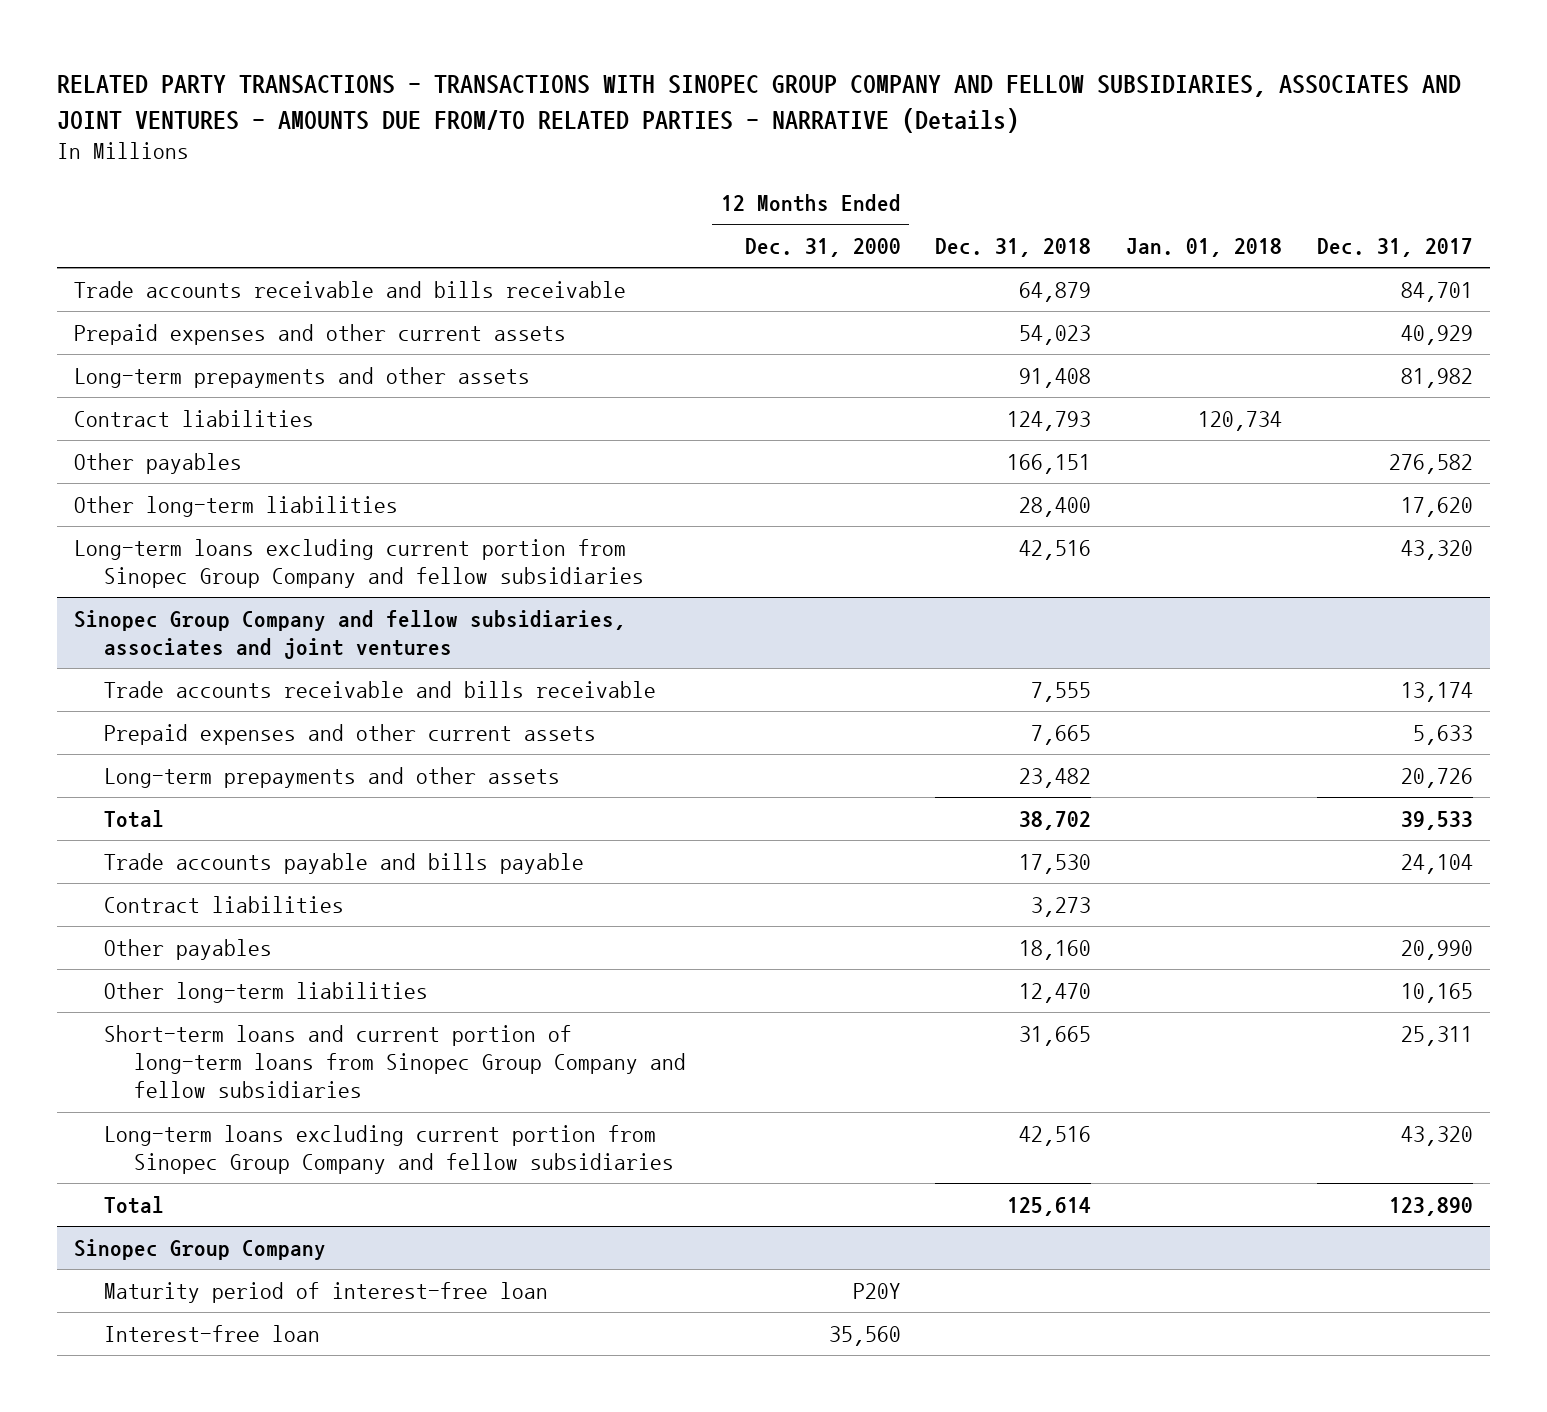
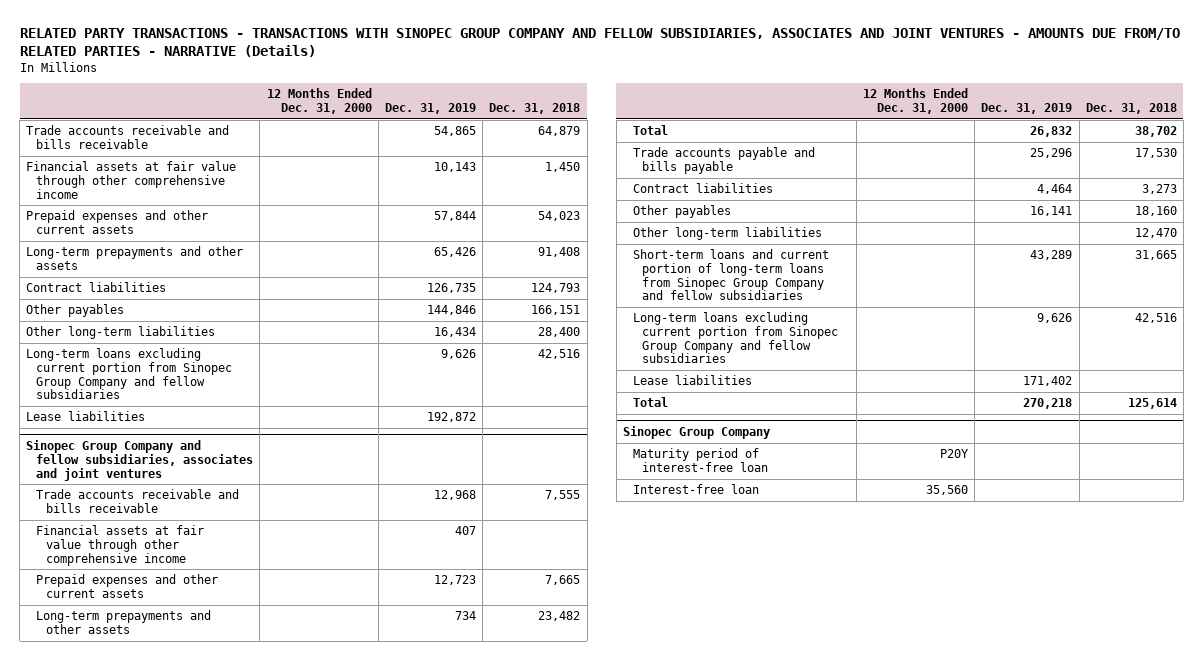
- | 12 Months Ended Dec. 31, 2000 | Dec. 31, 2018 | Jan. 01, 2018 | Dec. 31, 2017
+ | 12 Months Ended Dec. 31, 2000 | Dec. 31, 2019 | Dec. 31, 2018
+ Financial assets at fair value through other comprehensive income | | 10,143 | 1,450
+ Lease liabilities | | 192,872 |
@ Sinopec Group Company and fellow subsidiaries, associates and joint ventures
+ Financial assets at fair value through other comprehensive income | | 407 |
+ Lease liabilities | | 171,402 |

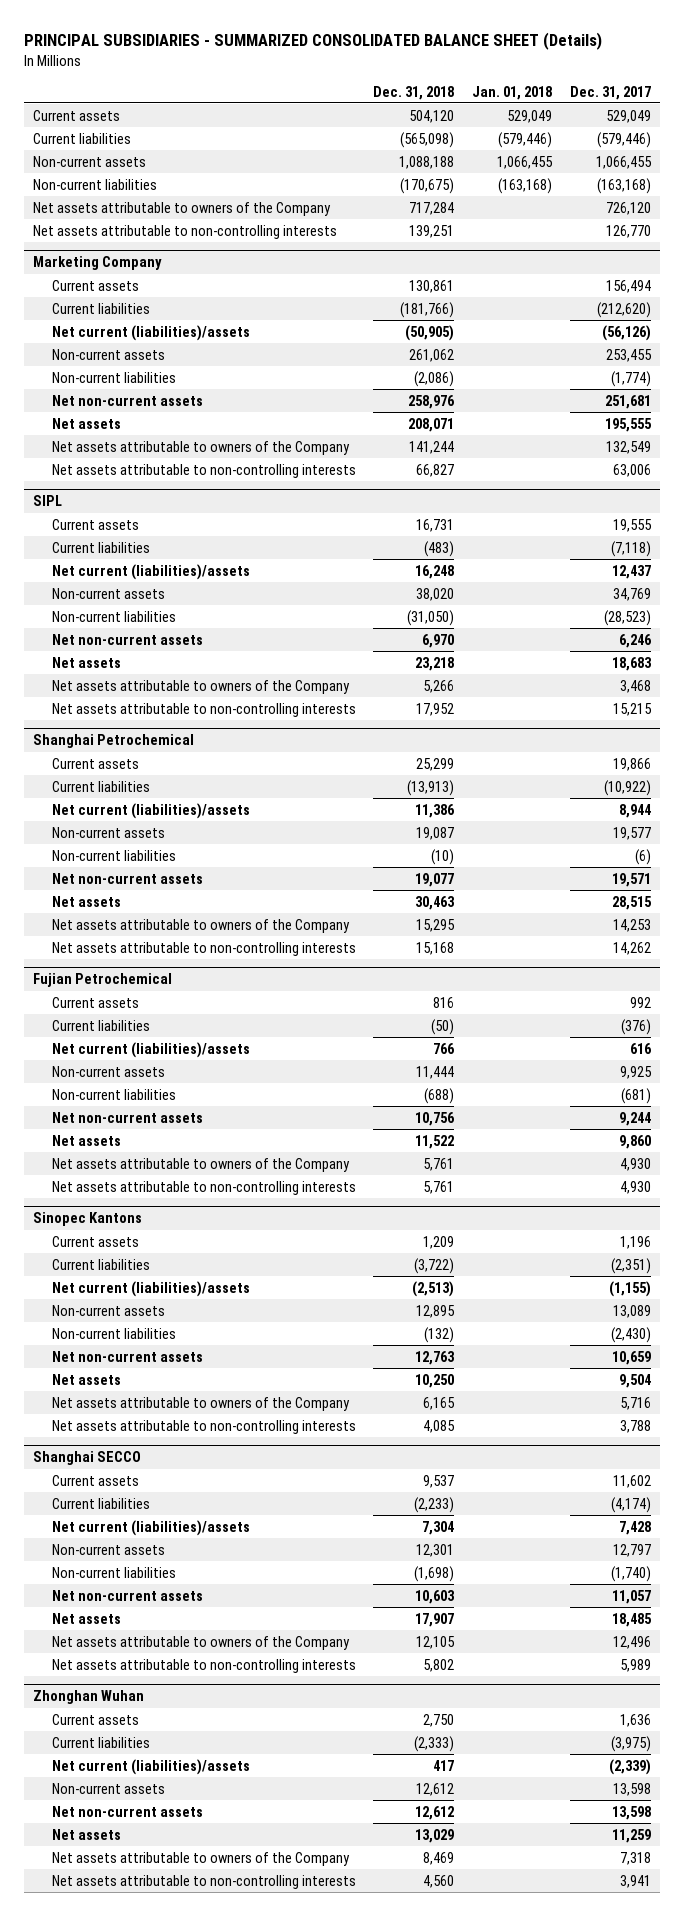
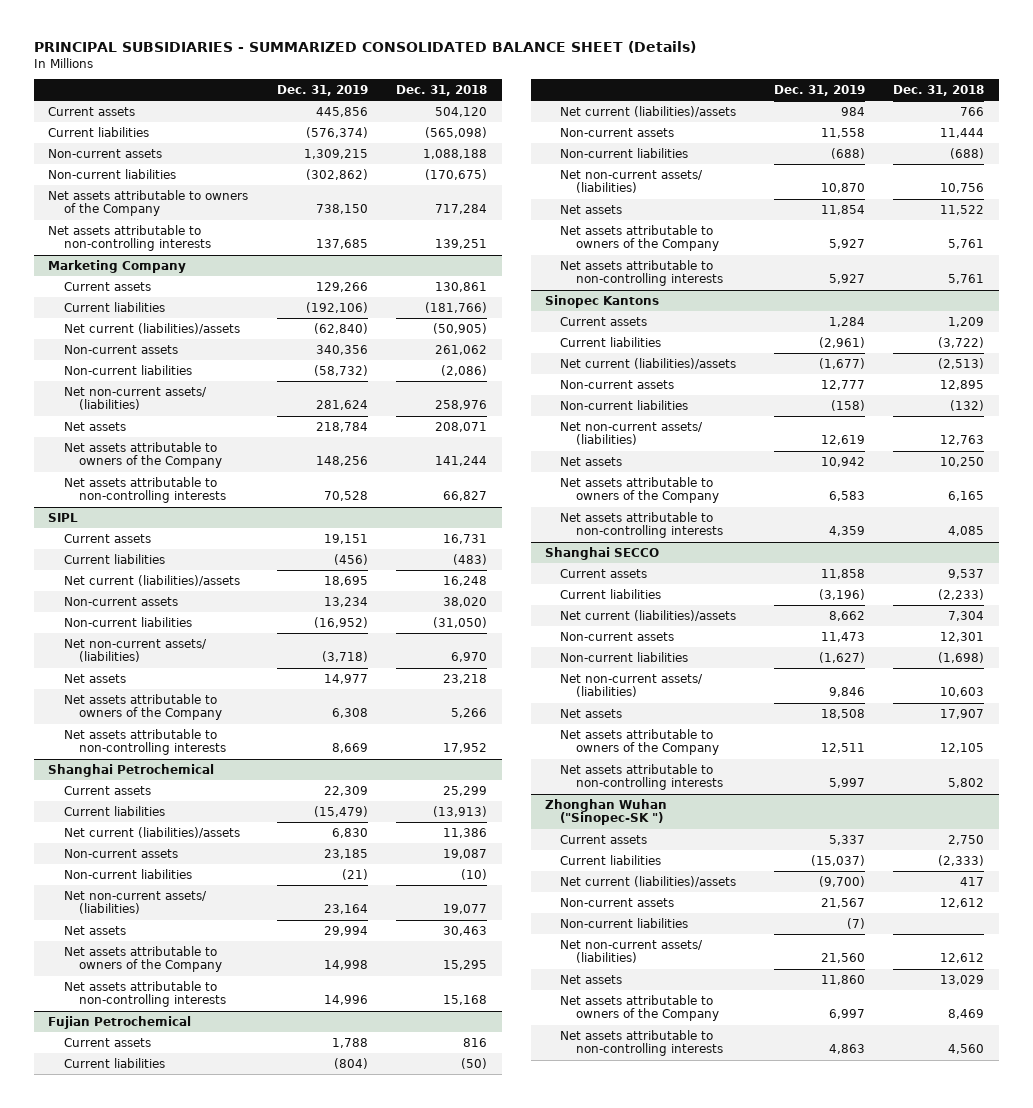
- | Dec. 31, 2018 | Jan. 01, 2018 | Dec. 31, 2017
+ | Dec. 31, 2019 | Dec. 31, 2018
@ Marketing Company
- Net non-current assets | 258,976 | | 251,681
+ Net non-current assets/ (liabilities) | 281,624 | 258,976
@ SIPL
- Net non-current assets | 6,970 | | 6,246
+ Net non-current assets/ (liabilities) | (3,718) | 6,970
@ Shanghai Petrochemical
- Net non-current assets | 19,077 | | 19,571
+ Net non-current assets/ (liabilities) | 23,164 | 19,077
@ Fujian Petrochemical
- Net non-current assets | 10,756 | | 9,244
+ Net non-current assets/ (liabilities) | 10,870 | 10,756
@ Sinopec Kantons
- Net non-current assets | 12,763 | | 10,659
+ Net non-current assets/ (liabilities) | 12,619 | 12,763
@ Shanghai SECCO
- Net non-current assets | 10,603 | | 11,057
+ Net non-current assets/ (liabilities) | 9,846 | 10,603
- Zhonghan Wuhan
+ Zhonghan Wuhan ("Sinopec-SK ")
- Net non-current assets | 12,612 | | 13,598
+ Non-current liabilities | (7) |
+ Net non-current assets/ (liabilities) | 21,560 | 12,612

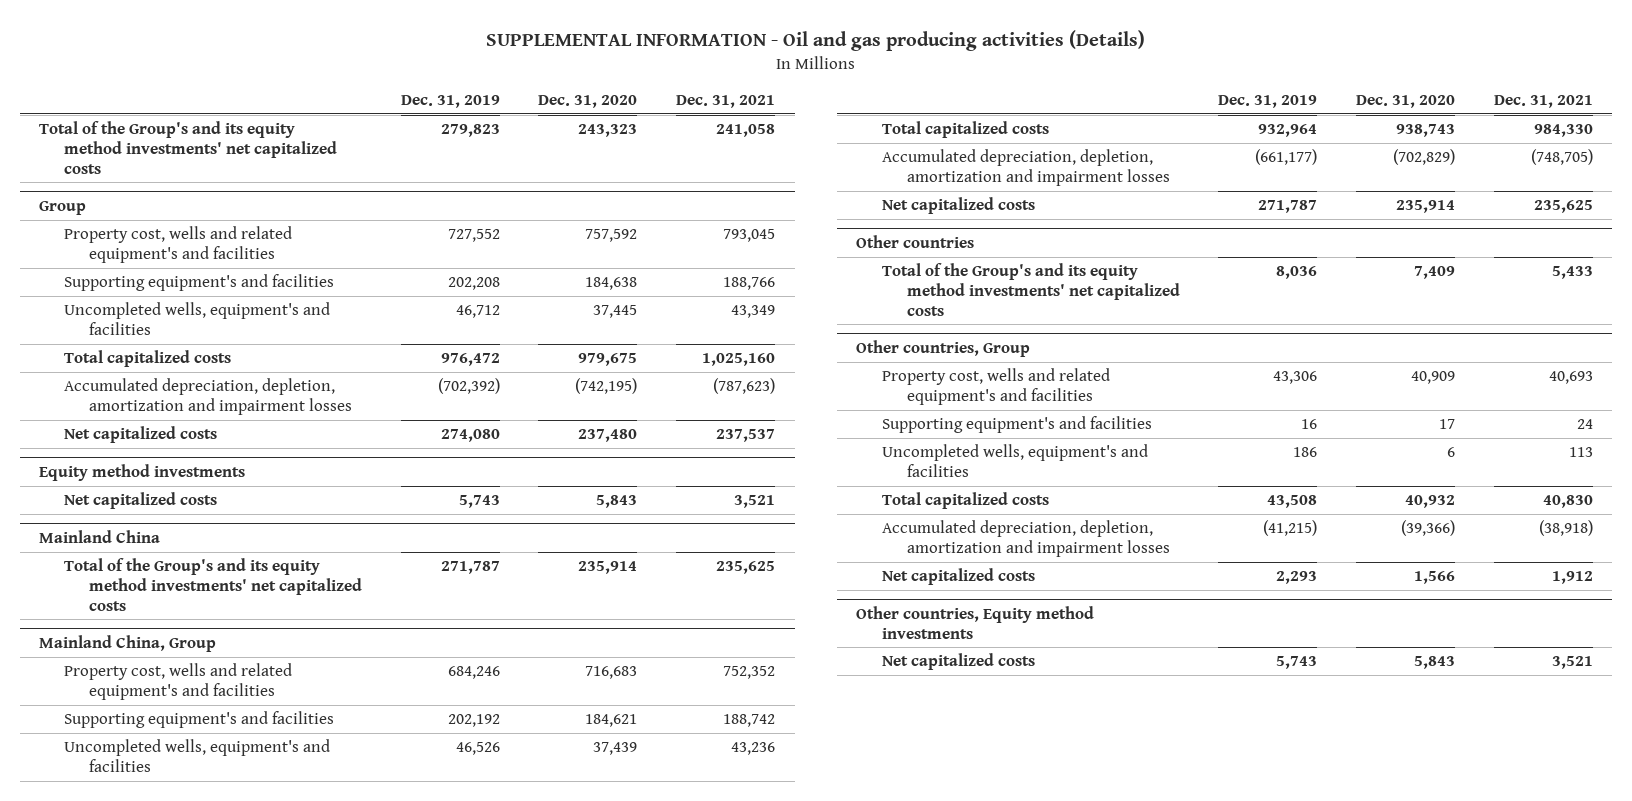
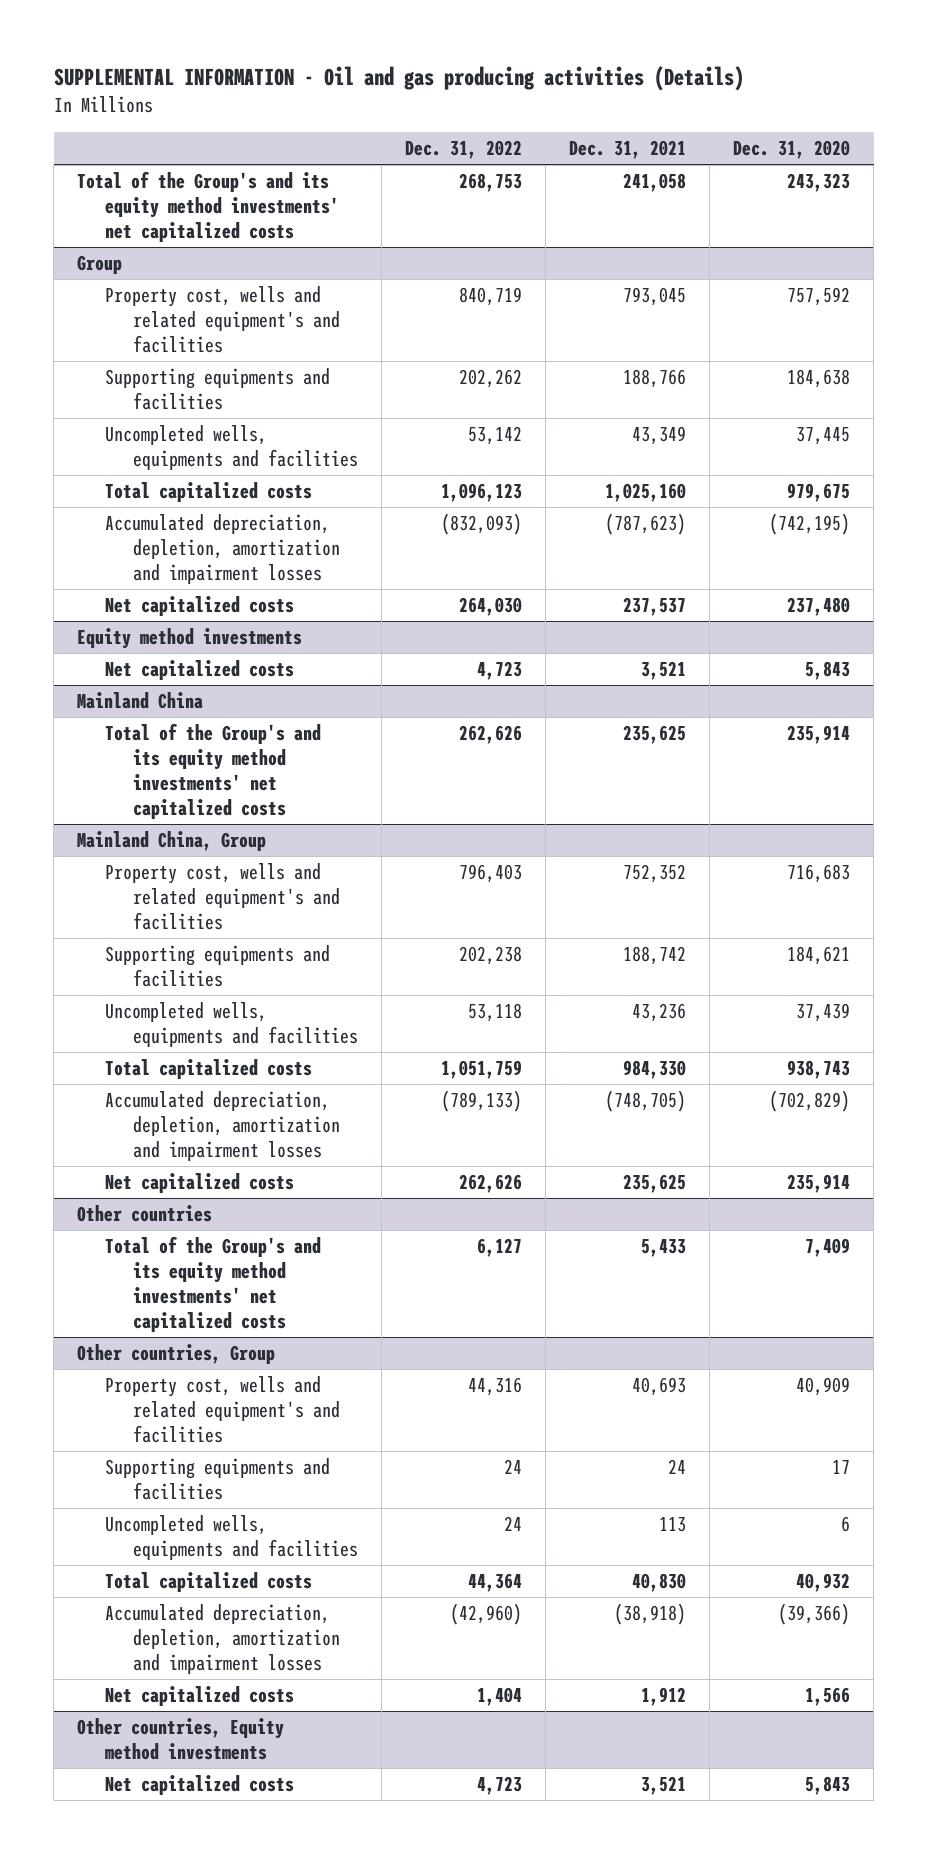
- | Dec. 31, 2019 | Dec. 31, 2020 | Dec. 31, 2021
+ | Dec. 31, 2022 | Dec. 31, 2021 | Dec. 31, 2020
@ Group
- Supporting equipment's and facilities | 202,208 | 184,638 | 188,766
- Uncompleted wells, equipment's and facilities | 46,712 | 37,445 | 43,349
+ Supporting equipments and facilities | 202,262 | 188,766 | 184,638
+ Uncompleted wells, equipments and facilities | 53,142 | 43,349 | 37,445
@ Mainland China, Group
- Supporting equipment's and facilities | 202,192 | 184,621 | 188,742
- Uncompleted wells, equipment's and facilities | 46,526 | 37,439 | 43,236
+ Supporting equipments and facilities | 202,238 | 188,742 | 184,621
+ Uncompleted wells, equipments and facilities | 53,118 | 43,236 | 37,439
@ Other countries, Group
- Supporting equipment's and facilities | 16 | 17 | 24
- Uncompleted wells, equipment's and facilities | 186 | 6 | 113
+ Supporting equipments and facilities | 24 | 24 | 17
+ Uncompleted wells, equipments and facilities | 24 | 113 | 6

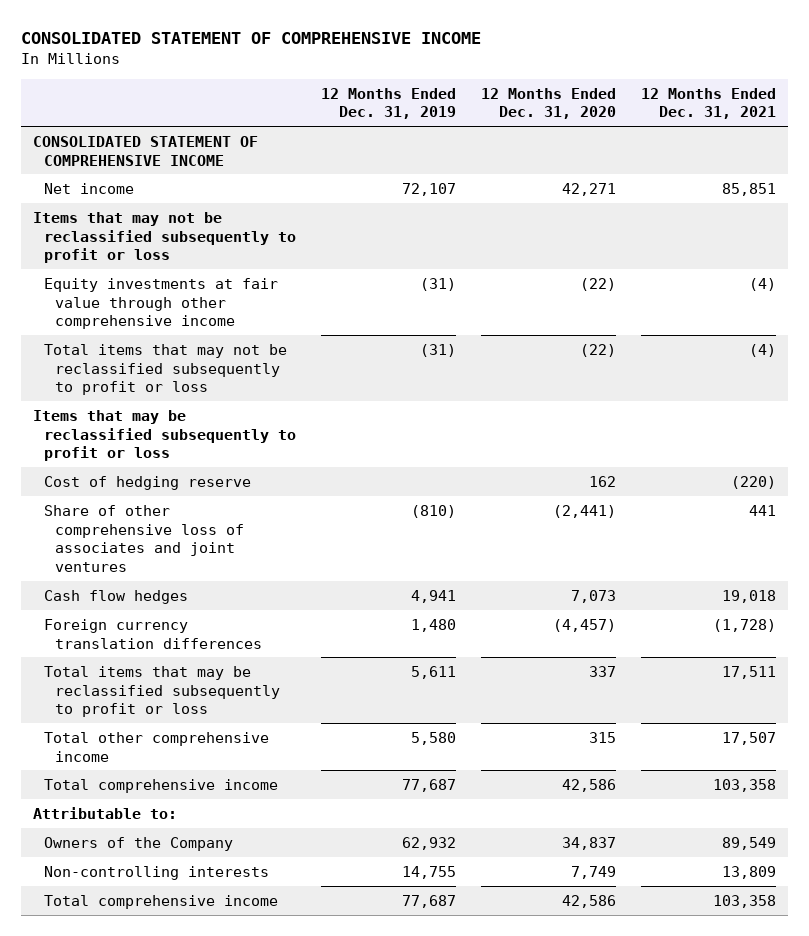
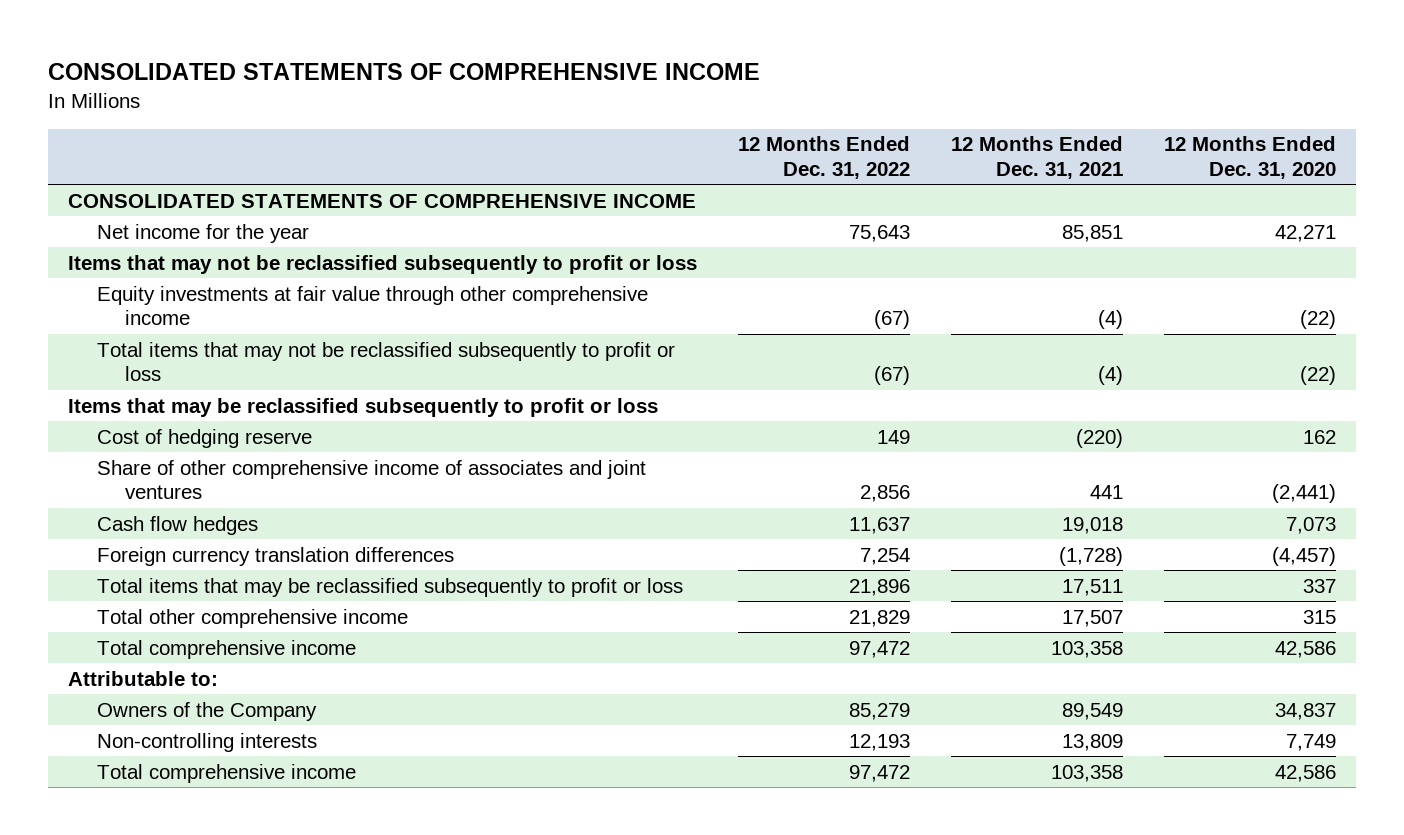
- CONSOLIDATED STATEMENT OF COMPREHENSIVE INCOME
+ CONSOLIDATED STATEMENTS OF COMPREHENSIVE INCOME
- | 12 Months Ended Dec. 31, 2019 | 12 Months Ended Dec. 31, 2020 | 12 Months Ended Dec. 31, 2021
+ | 12 Months Ended Dec. 31, 2022 | 12 Months Ended Dec. 31, 2021 | 12 Months Ended Dec. 31, 2020
- CONSOLIDATED STATEMENT OF COMPREHENSIVE INCOME
- Net income | 72,107 | 42,271 | 85,851
+ CONSOLIDATED STATEMENTS OF COMPREHENSIVE INCOME
+ Net income for the year | 75,643 | 85,851 | 42,271
- Share of other comprehensive loss of associates and joint ventures | (810) | (2,441) | 441
+ Share of other comprehensive income of associates and joint ventures | 2,856 | 441 | (2,441)

